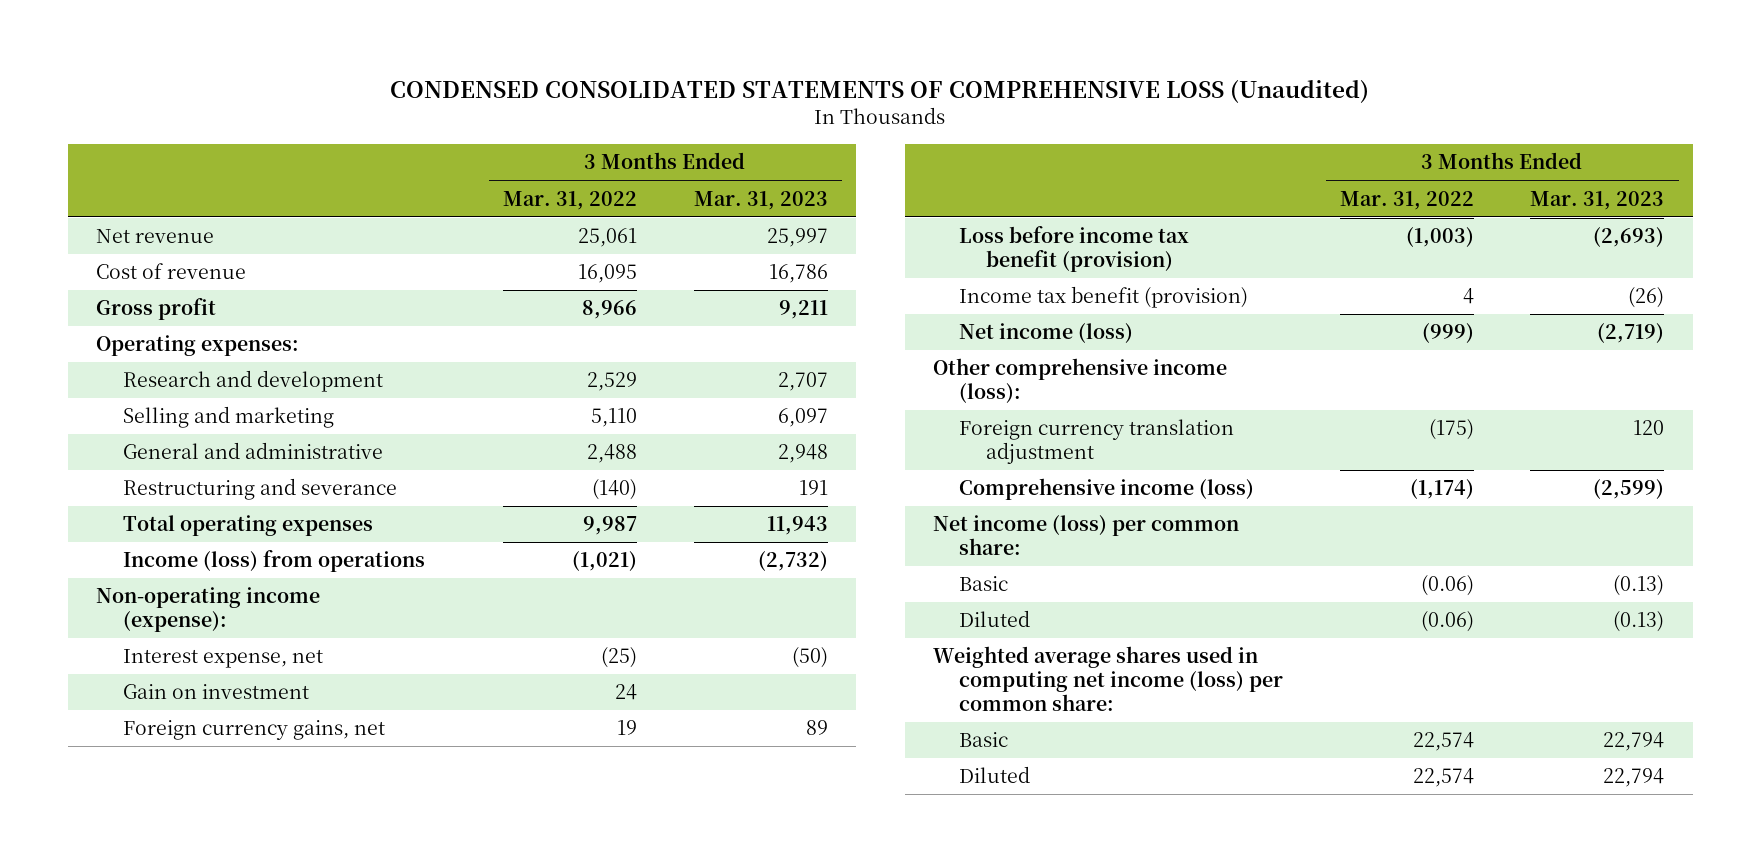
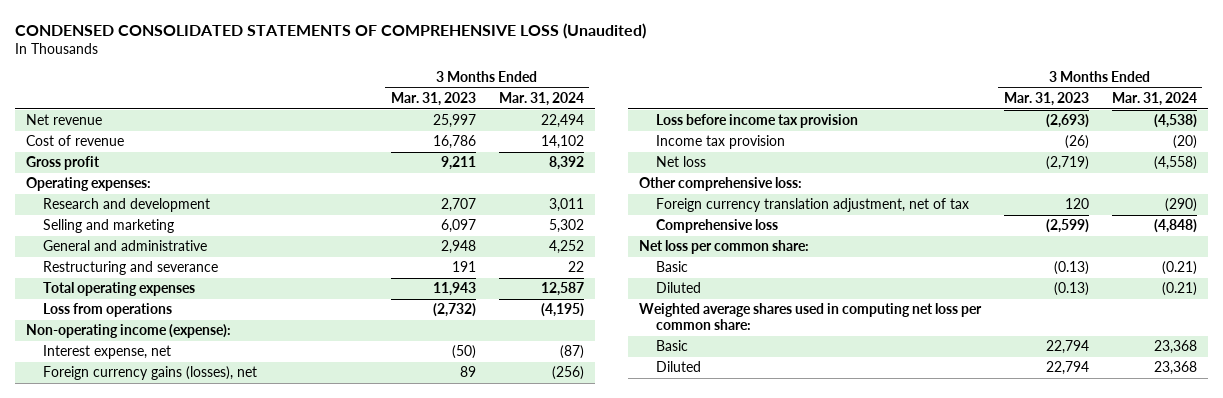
- | 3 Months Ended Mar. 31, 2022 | 3 Months Ended Mar. 31, 2023
+ | 3 Months Ended Mar. 31, 2023 | 3 Months Ended Mar. 31, 2024
- Income (loss) from operations | (1,021) | (2,732)
+ Loss from operations | (2,732) | (4,195)
- Gain on investment | 24 |
- Foreign currency gains, net | 19 | 89
- Loss before income tax benefit (provision) | (1,003) | (2,693)
- Income tax benefit (provision) | 4 | (26)
- Net income (loss) | (999) | (2,719)
- Other comprehensive income (loss):
- Foreign currency translation adjustment | (175) | 120
- Comprehensive income (loss) | (1,174) | (2,599)
- Net income (loss) per common share:
+ Foreign currency gains (losses), net | 89 | (256)
+ Loss before income tax provision | (2,693) | (4,538)
+ Income tax provision | (26) | (20)
+ Net loss | (2,719) | (4,558)
+ Other comprehensive loss:
+ Foreign currency translation adjustment, net of tax | 120 | (290)
+ Comprehensive loss | (2,599) | (4,848)
+ Net loss per common share:
- Weighted average shares used in computing net income (loss) per common share:
+ Weighted average shares used in computing net loss per common share:

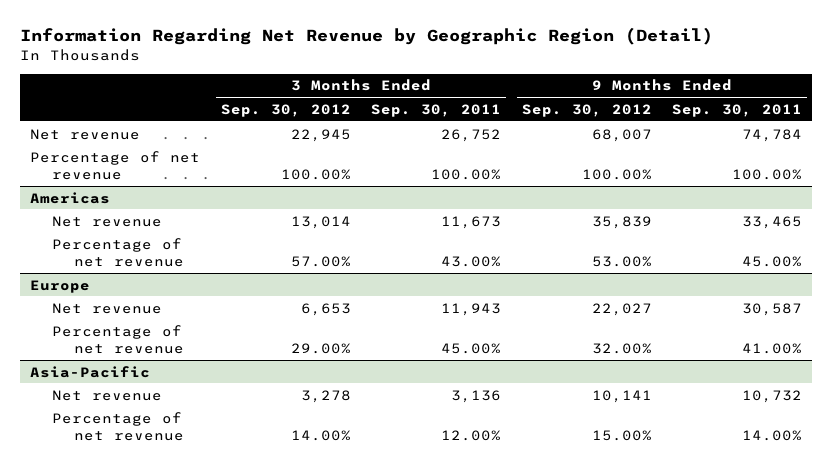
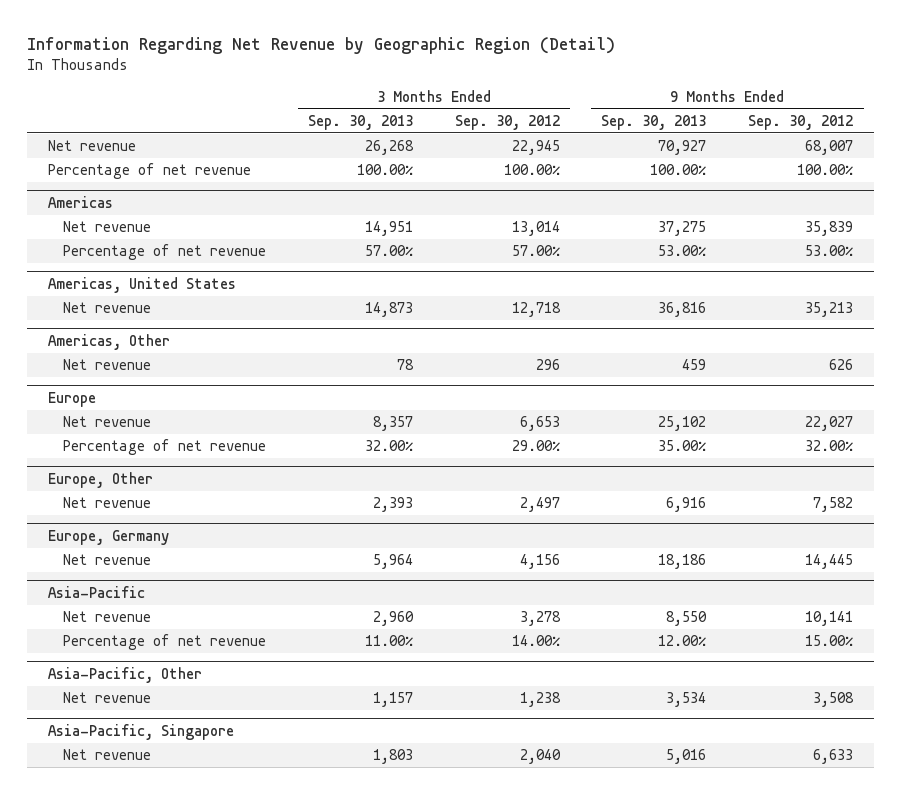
- | 3 Months Ended Sep. 30, 2012 | 3 Months Ended Sep. 30, 2011 | 9 Months Ended Sep. 30, 2012 | 9 Months Ended Sep. 30, 2011
+ | 3 Months Ended Sep. 30, 2013 | 3 Months Ended Sep. 30, 2012 | 9 Months Ended Sep. 30, 2013 | 9 Months Ended Sep. 30, 2012
+ Americas, United States
+ Net revenue | 14,873 | 12,718 | 36,816 | 35,213
+ Americas, Other
+ Net revenue | 78 | 296 | 459 | 626
+ Europe, Other
+ Net revenue | 2,393 | 2,497 | 6,916 | 7,582
+ Europe, Germany
+ Net revenue | 5,964 | 4,156 | 18,186 | 14,445
+ Asia-Pacific, Other
+ Net revenue | 1,157 | 1,238 | 3,534 | 3,508
+ Asia-Pacific, Singapore
+ Net revenue | 1,803 | 2,040 | 5,016 | 6,633

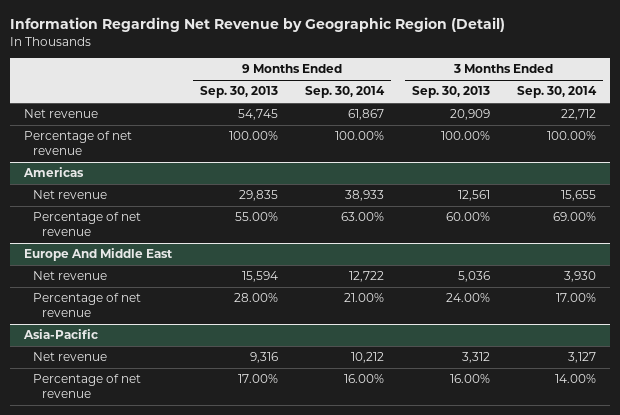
- | 3 Months Ended Sep. 30, 2013 | 3 Months Ended Sep. 30, 2012 | 9 Months Ended Sep. 30, 2013 | 9 Months Ended Sep. 30, 2012
+ | 9 Months Ended Sep. 30, 2013 | 9 Months Ended Sep. 30, 2014 | 3 Months Ended Sep. 30, 2013 | 3 Months Ended Sep. 30, 2014
- Net revenue | 26,268 | 22,945 | 70,927 | 68,007
+ Net revenue | 54,745 | 61,867 | 20,909 | 22,712
@ Americas
- Net revenue | 14,951 | 13,014 | 37,275 | 35,839
- Percentage of net revenue | 57.00% | 57.00% | 53.00% | 53.00%
- Americas, United States
- Net revenue | 14,873 | 12,718 | 36,816 | 35,213
- Americas, Other
- Net revenue | 78 | 296 | 459 | 626
- Europe
- Net revenue | 8,357 | 6,653 | 25,102 | 22,027
- Percentage of net revenue | 32.00% | 29.00% | 35.00% | 32.00%
- Europe, Other
- Net revenue | 2,393 | 2,497 | 6,916 | 7,582
- Europe, Germany
- Net revenue | 5,964 | 4,156 | 18,186 | 14,445
@ Americas
+ Net revenue | 29,835 | 38,933 | 12,561 | 15,655
+ Percentage of net revenue | 55.00% | 63.00% | 60.00% | 69.00%
+ Europe And Middle East
+ Net revenue | 15,594 | 12,722 | 5,036 | 3,930
+ Percentage of net revenue | 28.00% | 21.00% | 24.00% | 17.00%
@ Asia-Pacific
- Net revenue | 2,960 | 3,278 | 8,550 | 10,141
- Percentage of net revenue | 11.00% | 14.00% | 12.00% | 15.00%
- Asia-Pacific, Other
- Net revenue | 1,157 | 1,238 | 3,534 | 3,508
- Asia-Pacific, Singapore
- Net revenue | 1,803 | 2,040 | 5,016 | 6,633
@ Asia-Pacific
+ Net revenue | 9,316 | 10,212 | 3,312 | 3,127
+ Percentage of net revenue | 17.00% | 16.00% | 16.00% | 14.00%

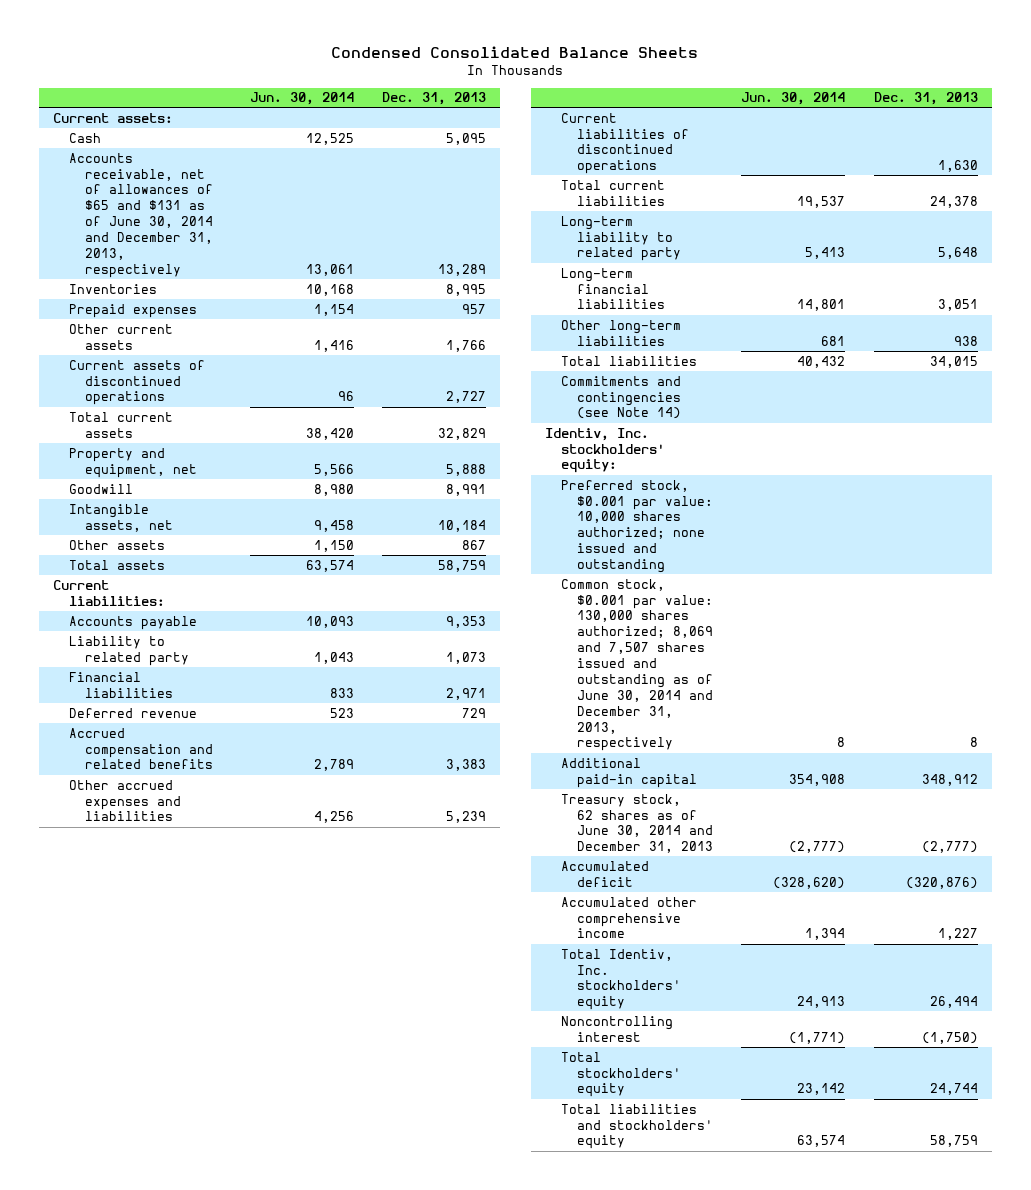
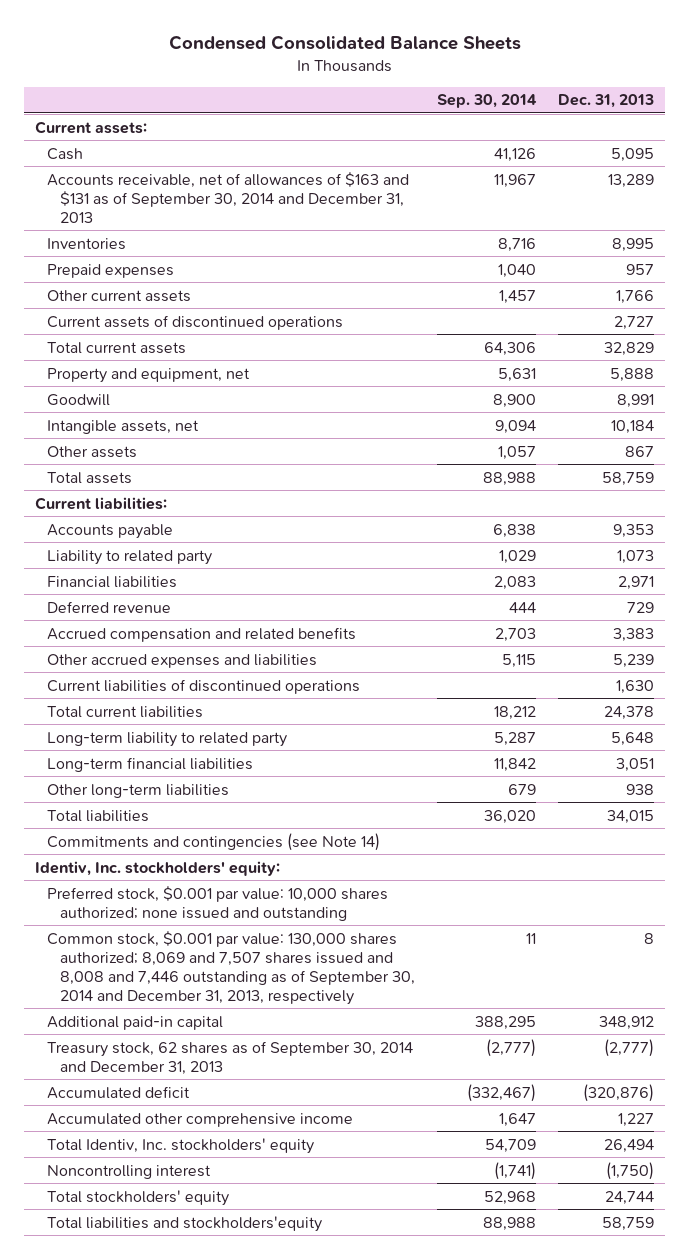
- | Jun. 30, 2014 | Dec. 31, 2013
+ | Sep. 30, 2014 | Dec. 31, 2013
- Accounts receivable, net of allowances of $65 and $131 as of June 30, 2014 and December 31, 2013, respectively | 13,061 | 13,289
+ Accounts receivable, net of allowances of $163 and $131 as of September 30, 2014 and December 31, 2013 | 11,967 | 13,289
- Common stock, $0.001 par value: 130,000 shares authorized; 8,069 and 7,507 shares issued and outstanding as of June 30, 2014 and December 31, 2013, respectively | 8 | 8
+ Common stock, $0.001 par value: 130,000 shares authorized; 8,069 and 7,507 shares issued and 8,008 and 7,446 outstanding as of September 30, 2014 and December 31, 2013, respectively | 11 | 8
- Treasury stock, 62 shares as of June 30, 2014 and December 31, 2013 | (2,777) | (2,777)
+ Treasury stock, 62 shares as of September 30, 2014 and December 31, 2013 | (2,777) | (2,777)
- Total liabilities and stockholders' equity | 63,574 | 58,759
+ Total liabilities and stockholders'equity | 88,988 | 58,759

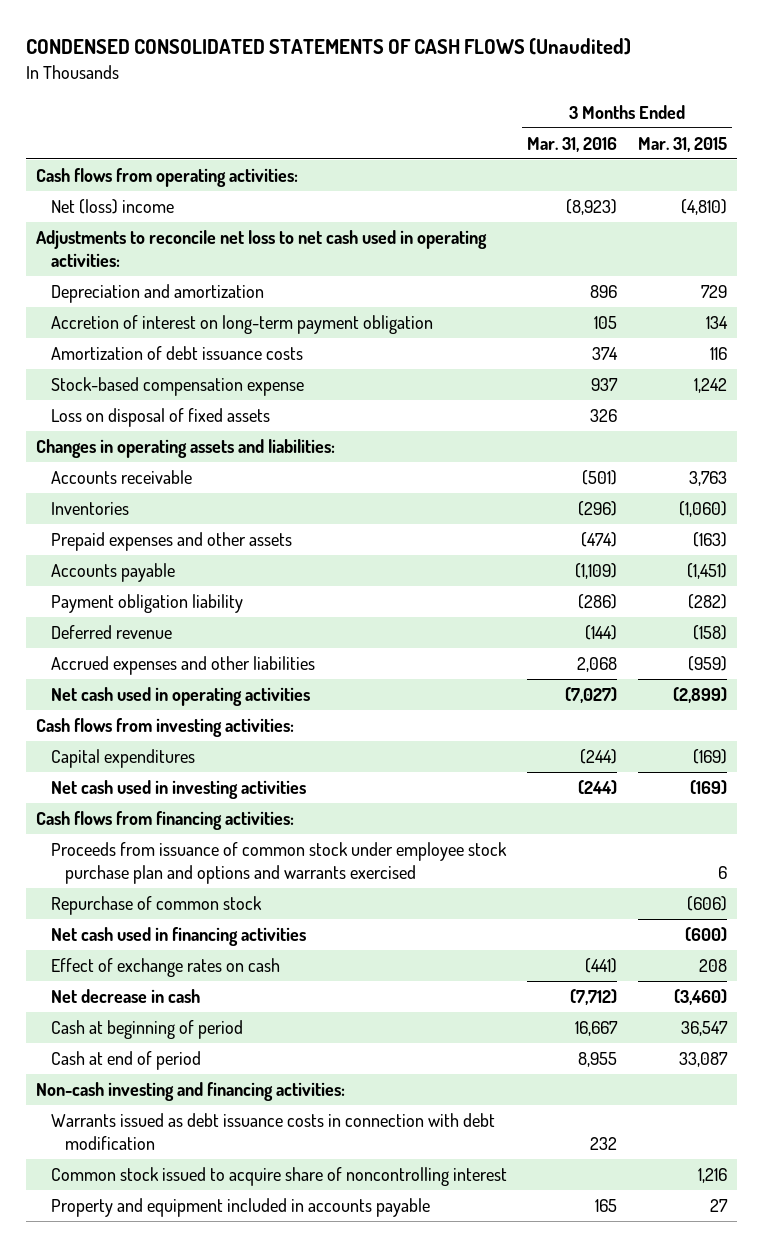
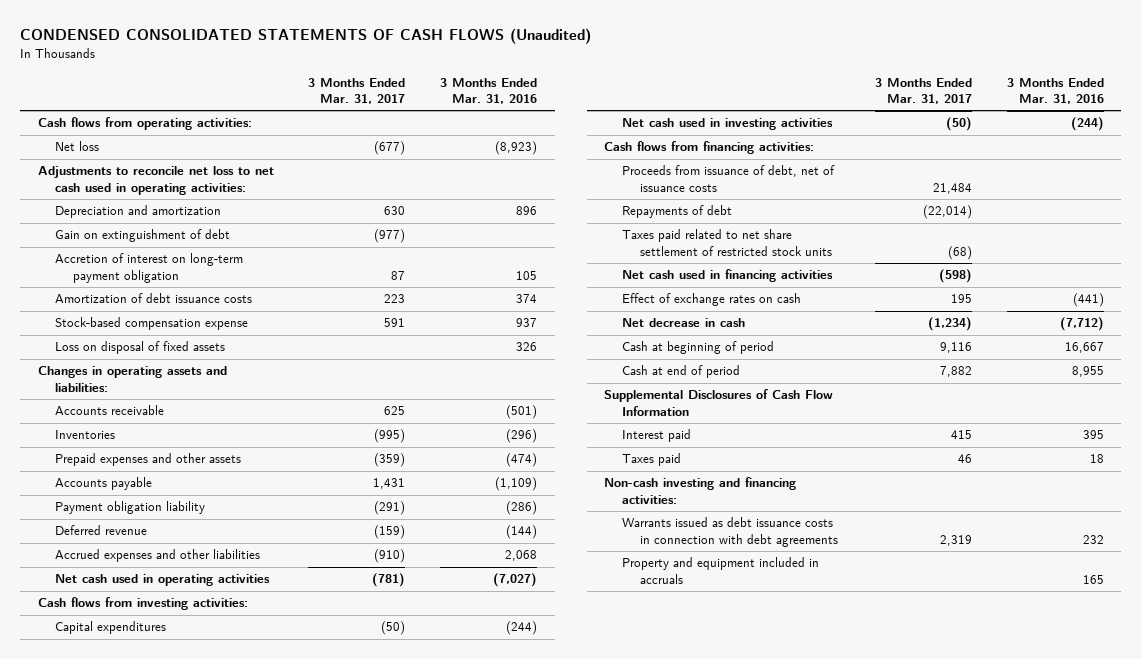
- | 3 Months Ended Mar. 31, 2016 | 3 Months Ended Mar. 31, 2015
+ | 3 Months Ended Mar. 31, 2017 | 3 Months Ended Mar. 31, 2016
- Net (loss) income | (8,923) | (4,810)
+ Net loss | (677) | (8,923)
+ Gain on extinguishment of debt | (977) |
- Proceeds from issuance of common stock under employee stock purchase plan and options and warrants exercised | | 6
- Repurchase of common stock | | (606)
+ Proceeds from issuance of debt, net of issuance costs | 21,484 |
+ Repayments of debt | (22,014) |
+ Taxes paid related to net share settlement of restricted stock units | (68) |
+ Supplemental Disclosures of Cash Flow Information
+ Interest paid | 415 | 395
+ Taxes paid | 46 | 18
- Warrants issued as debt issuance costs in connection with debt modification | 232 |
- Common stock issued to acquire share of noncontrolling interest | | 1,216
- Property and equipment included in accounts payable | 165 | 27
+ Warrants issued as debt issuance costs in connection with debt agreements | 2,319 | 232
+ Property and equipment included in accruals | | 165

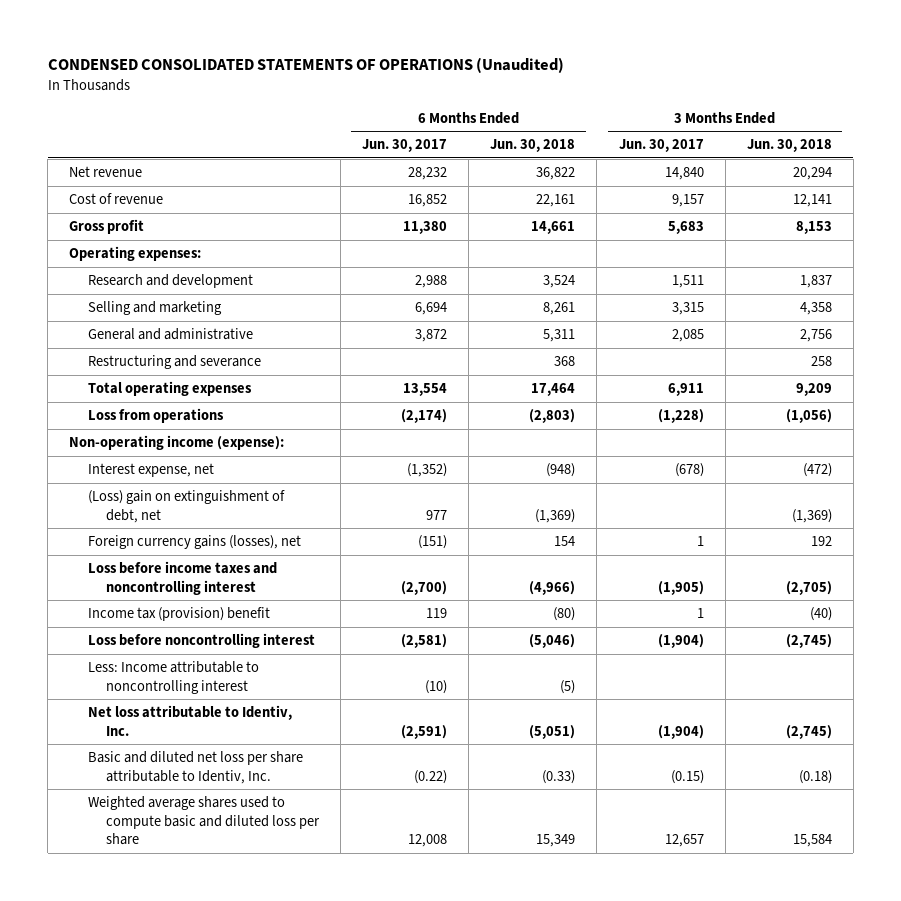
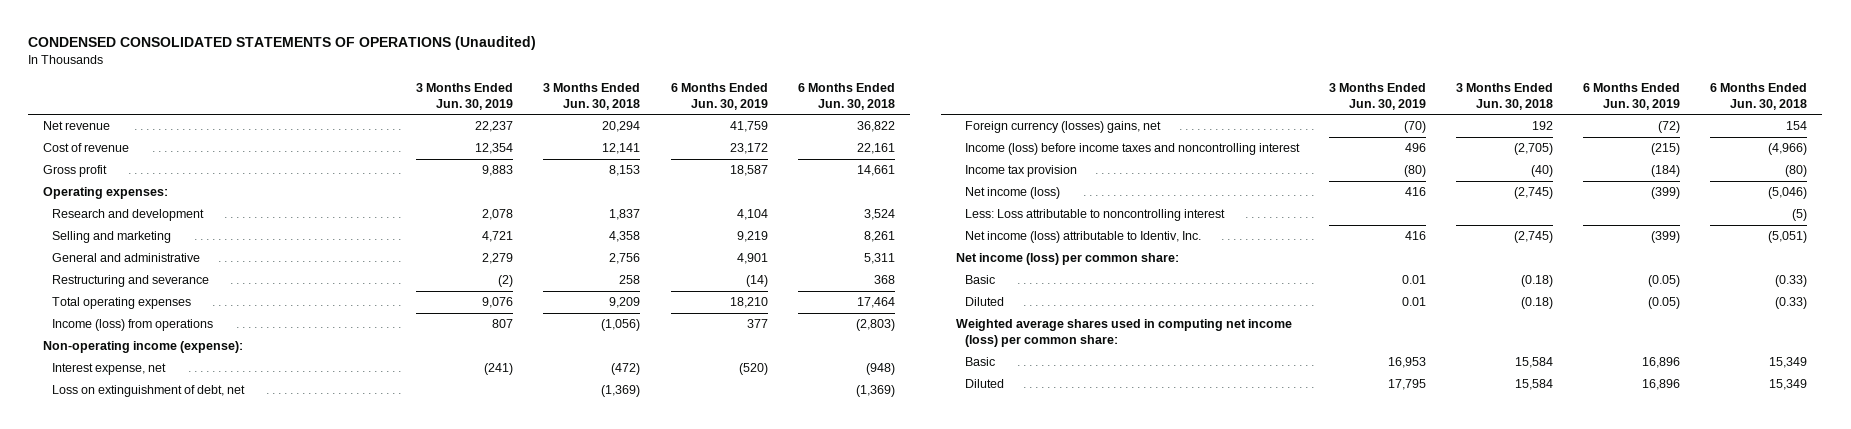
- | 6 Months Ended Jun. 30, 2017 | 6 Months Ended Jun. 30, 2018 | 3 Months Ended Jun. 30, 2017 | 3 Months Ended Jun. 30, 2018
+ | 3 Months Ended Jun. 30, 2019 | 3 Months Ended Jun. 30, 2018 | 6 Months Ended Jun. 30, 2019 | 6 Months Ended Jun. 30, 2018
- Loss from operations | (2,174) | (2,803) | (1,228) | (1,056)
+ Income (loss) from operations | 807 | (1,056) | 377 | (2,803)
- (Loss) gain on extinguishment of debt, net | 977 | (1,369) | | (1,369)
- Foreign currency gains (losses), net | (151) | 154 | 1 | 192
- Loss before income taxes and noncontrolling interest | (2,700) | (4,966) | (1,905) | (2,705)
- Income tax (provision) benefit | 119 | (80) | 1 | (40)
- Loss before noncontrolling interest | (2,581) | (5,046) | (1,904) | (2,745)
- Less: Income attributable to noncontrolling interest | (10) | (5) | |
- Net loss attributable to Identiv, Inc. | (2,591) | (5,051) | (1,904) | (2,745)
- Basic and diluted net loss per share attributable to Identiv, Inc. | (0.22) | (0.33) | (0.15) | (0.18)
- Weighted average shares used to compute basic and diluted loss per share | 12,008 | 15,349 | 12,657 | 15,584
+ Loss on extinguishment of debt, net | | (1,369) | | (1,369)
+ Foreign currency (losses) gains, net | (70) | 192 | (72) | 154
+ Income (loss) before income taxes and noncontrolling interest | 496 | (2,705) | (215) | (4,966)
+ Income tax provision | (80) | (40) | (184) | (80)
+ Net income (loss) | 416 | (2,745) | (399) | (5,046)
+ Less: Loss attributable to noncontrolling interest | | | | (5)
+ Net income (loss) attributable to Identiv, Inc. | 416 | (2,745) | (399) | (5,051)
+ Net income (loss) per common share:
+ Basic | 0.01 | (0.18) | (0.05) | (0.33)
+ Diluted | 0.01 | (0.18) | (0.05) | (0.33)
+ Weighted average shares used in computing net income (loss) per common share:
+ Basic | 16,953 | 15,584 | 16,896 | 15,349
+ Diluted | 17,795 | 15,584 | 16,896 | 15,349

